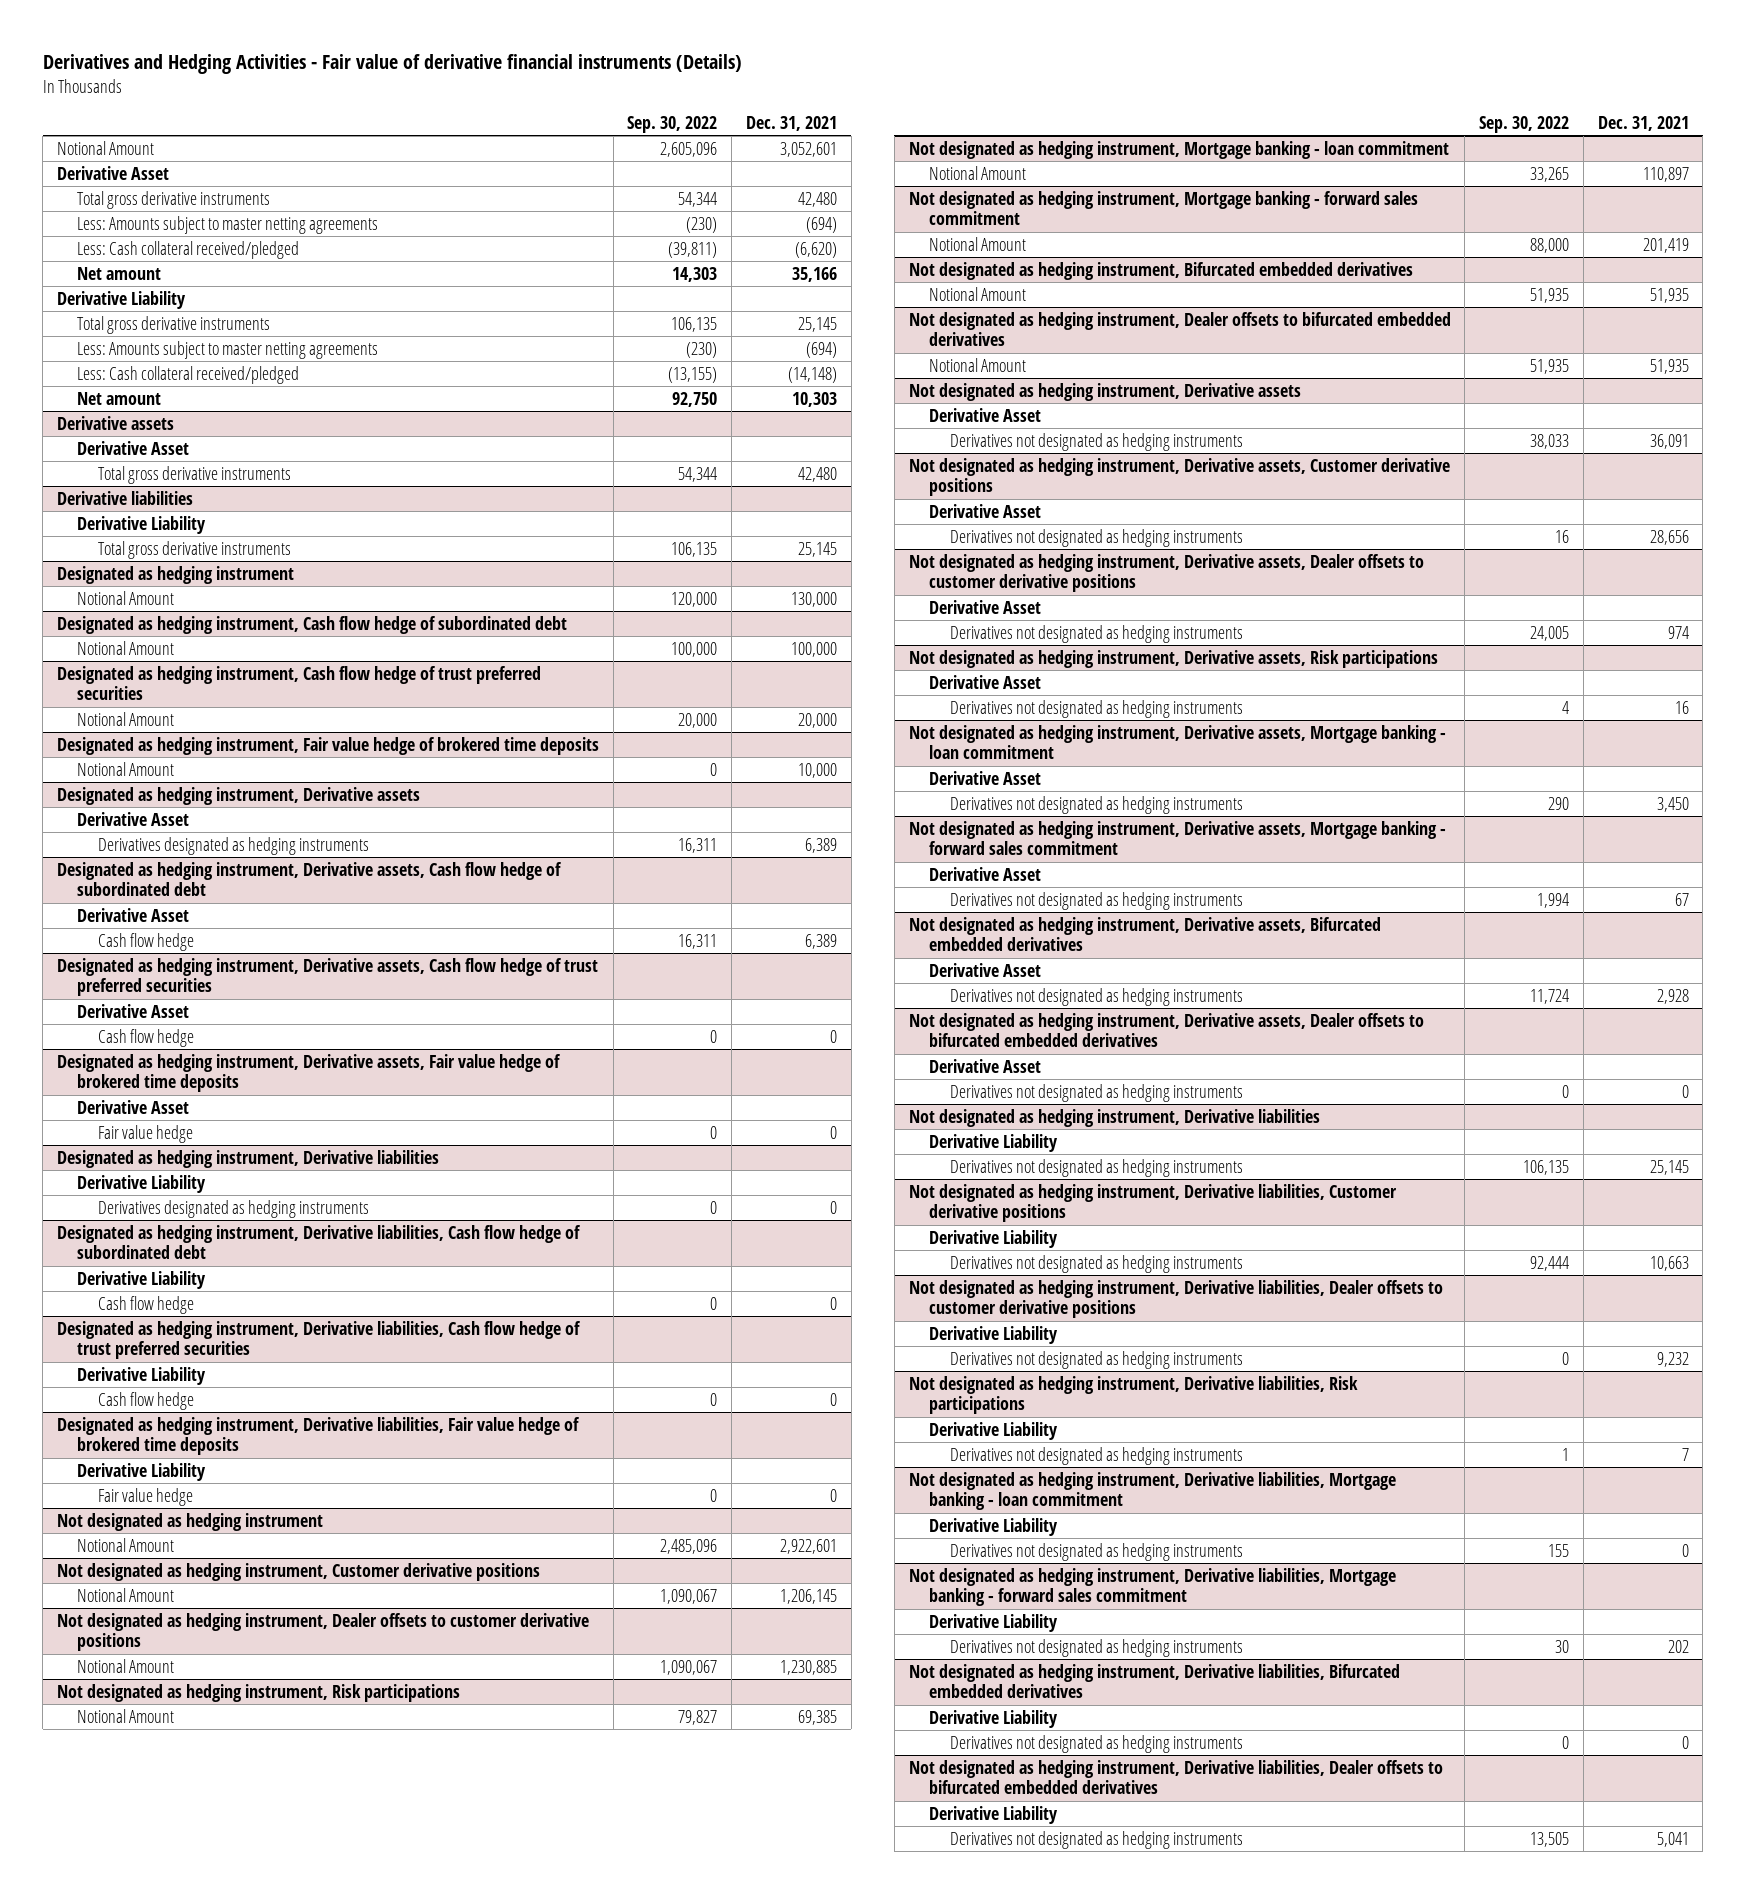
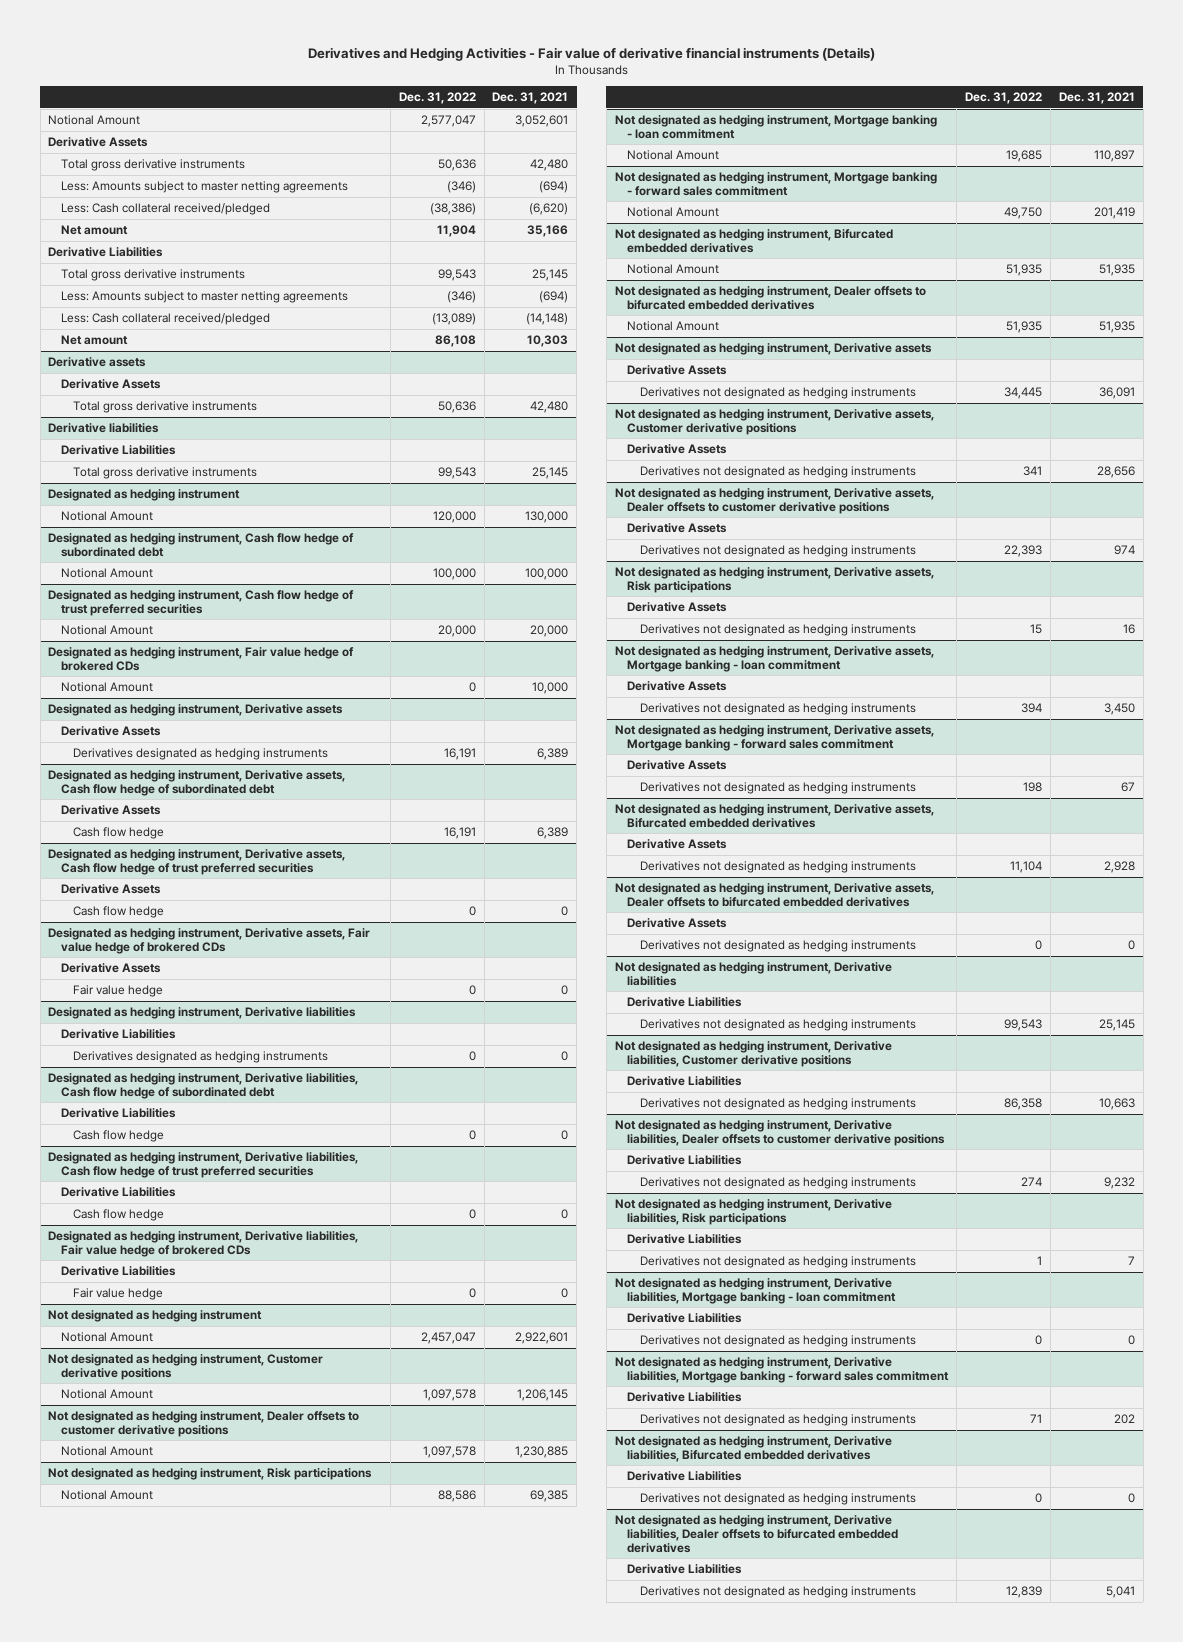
- | Sep. 30, 2022 | Dec. 31, 2021
+ | Dec. 31, 2022 | Dec. 31, 2021
- Derivative Asset
+ Derivative Assets
- Derivative Liability
+ Derivative Liabilities
@ Derivative assets
- Derivative Asset
+ Derivative Assets
@ Derivative liabilities
- Derivative Liability
+ Derivative Liabilities
- Designated as hedging instrument, Fair value hedge of brokered time deposits
+ Designated as hedging instrument, Fair value hedge of brokered CDs
@ Designated as hedging instrument, Derivative assets
- Derivative Asset
+ Derivative Assets
@ Designated as hedging instrument, Derivative assets, Cash flow hedge of subordinated debt
- Derivative Asset
+ Derivative Assets
@ Designated as hedging instrument, Derivative assets, Cash flow hedge of trust preferred securities
- Derivative Asset
+ Derivative Assets
- Designated as hedging instrument, Derivative assets, Fair value hedge of brokered time deposits
- Derivative Asset
+ Designated as hedging instrument, Derivative assets, Fair value hedge of brokered CDs
+ Derivative Assets
@ Designated as hedging instrument, Derivative liabilities
- Derivative Liability
+ Derivative Liabilities
@ Designated as hedging instrument, Derivative liabilities, Cash flow hedge of subordinated debt
- Derivative Liability
+ Derivative Liabilities
@ Designated as hedging instrument, Derivative liabilities, Cash flow hedge of trust preferred securities
- Derivative Liability
+ Derivative Liabilities
- Designated as hedging instrument, Derivative liabilities, Fair value hedge of brokered time deposits
- Derivative Liability
+ Designated as hedging instrument, Derivative liabilities, Fair value hedge of brokered CDs
+ Derivative Liabilities
@ Not designated as hedging instrument, Derivative assets
- Derivative Asset
+ Derivative Assets
@ Not designated as hedging instrument, Derivative assets, Customer derivative positions
- Derivative Asset
+ Derivative Assets
@ Not designated as hedging instrument, Derivative assets, Dealer offsets to customer derivative positions
- Derivative Asset
+ Derivative Assets
@ Not designated as hedging instrument, Derivative assets, Risk participations
- Derivative Asset
+ Derivative Assets
@ Not designated as hedging instrument, Derivative assets, Mortgage banking - loan commitment
- Derivative Asset
+ Derivative Assets
@ Not designated as hedging instrument, Derivative assets, Mortgage banking - forward sales commitment
- Derivative Asset
+ Derivative Assets
@ Not designated as hedging instrument, Derivative assets, Bifurcated embedded derivatives
- Derivative Asset
+ Derivative Assets
@ Not designated as hedging instrument, Derivative assets, Dealer offsets to bifurcated embedded derivatives
- Derivative Asset
+ Derivative Assets
@ Not designated as hedging instrument, Derivative liabilities
- Derivative Liability
+ Derivative Liabilities
@ Not designated as hedging instrument, Derivative liabilities, Customer derivative positions
- Derivative Liability
+ Derivative Liabilities
@ Not designated as hedging instrument, Derivative liabilities, Dealer offsets to customer derivative positions
- Derivative Liability
+ Derivative Liabilities
@ Not designated as hedging instrument, Derivative liabilities, Risk participations
- Derivative Liability
+ Derivative Liabilities
@ Not designated as hedging instrument, Derivative liabilities, Mortgage banking - loan commitment
- Derivative Liability
+ Derivative Liabilities
@ Not designated as hedging instrument, Derivative liabilities, Mortgage banking - forward sales commitment
- Derivative Liability
+ Derivative Liabilities
@ Not designated as hedging instrument, Derivative liabilities, Bifurcated embedded derivatives
- Derivative Liability
+ Derivative Liabilities
@ Not designated as hedging instrument, Derivative liabilities, Dealer offsets to bifurcated embedded derivatives
- Derivative Liability
+ Derivative Liabilities

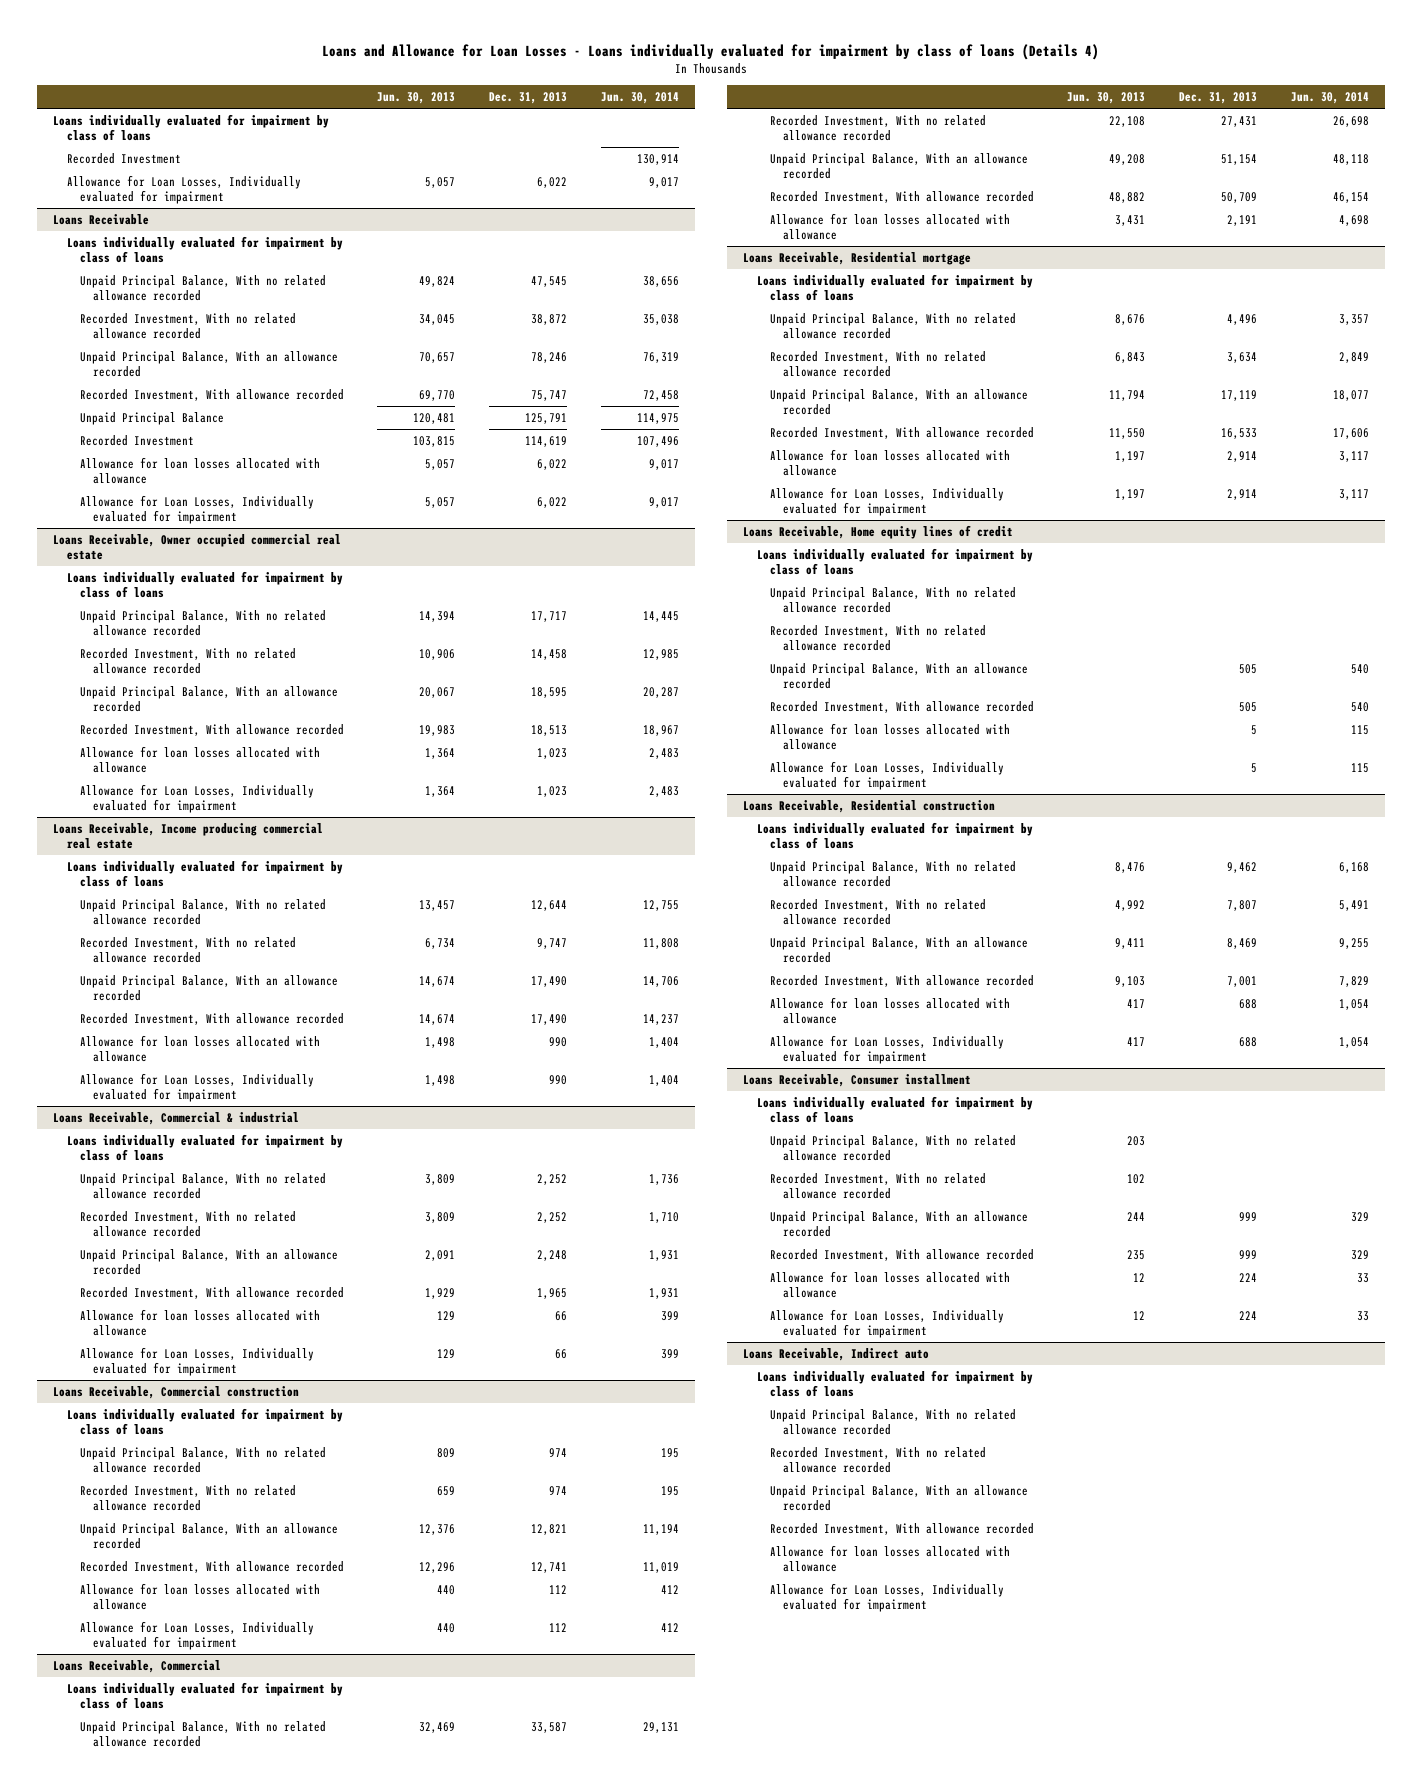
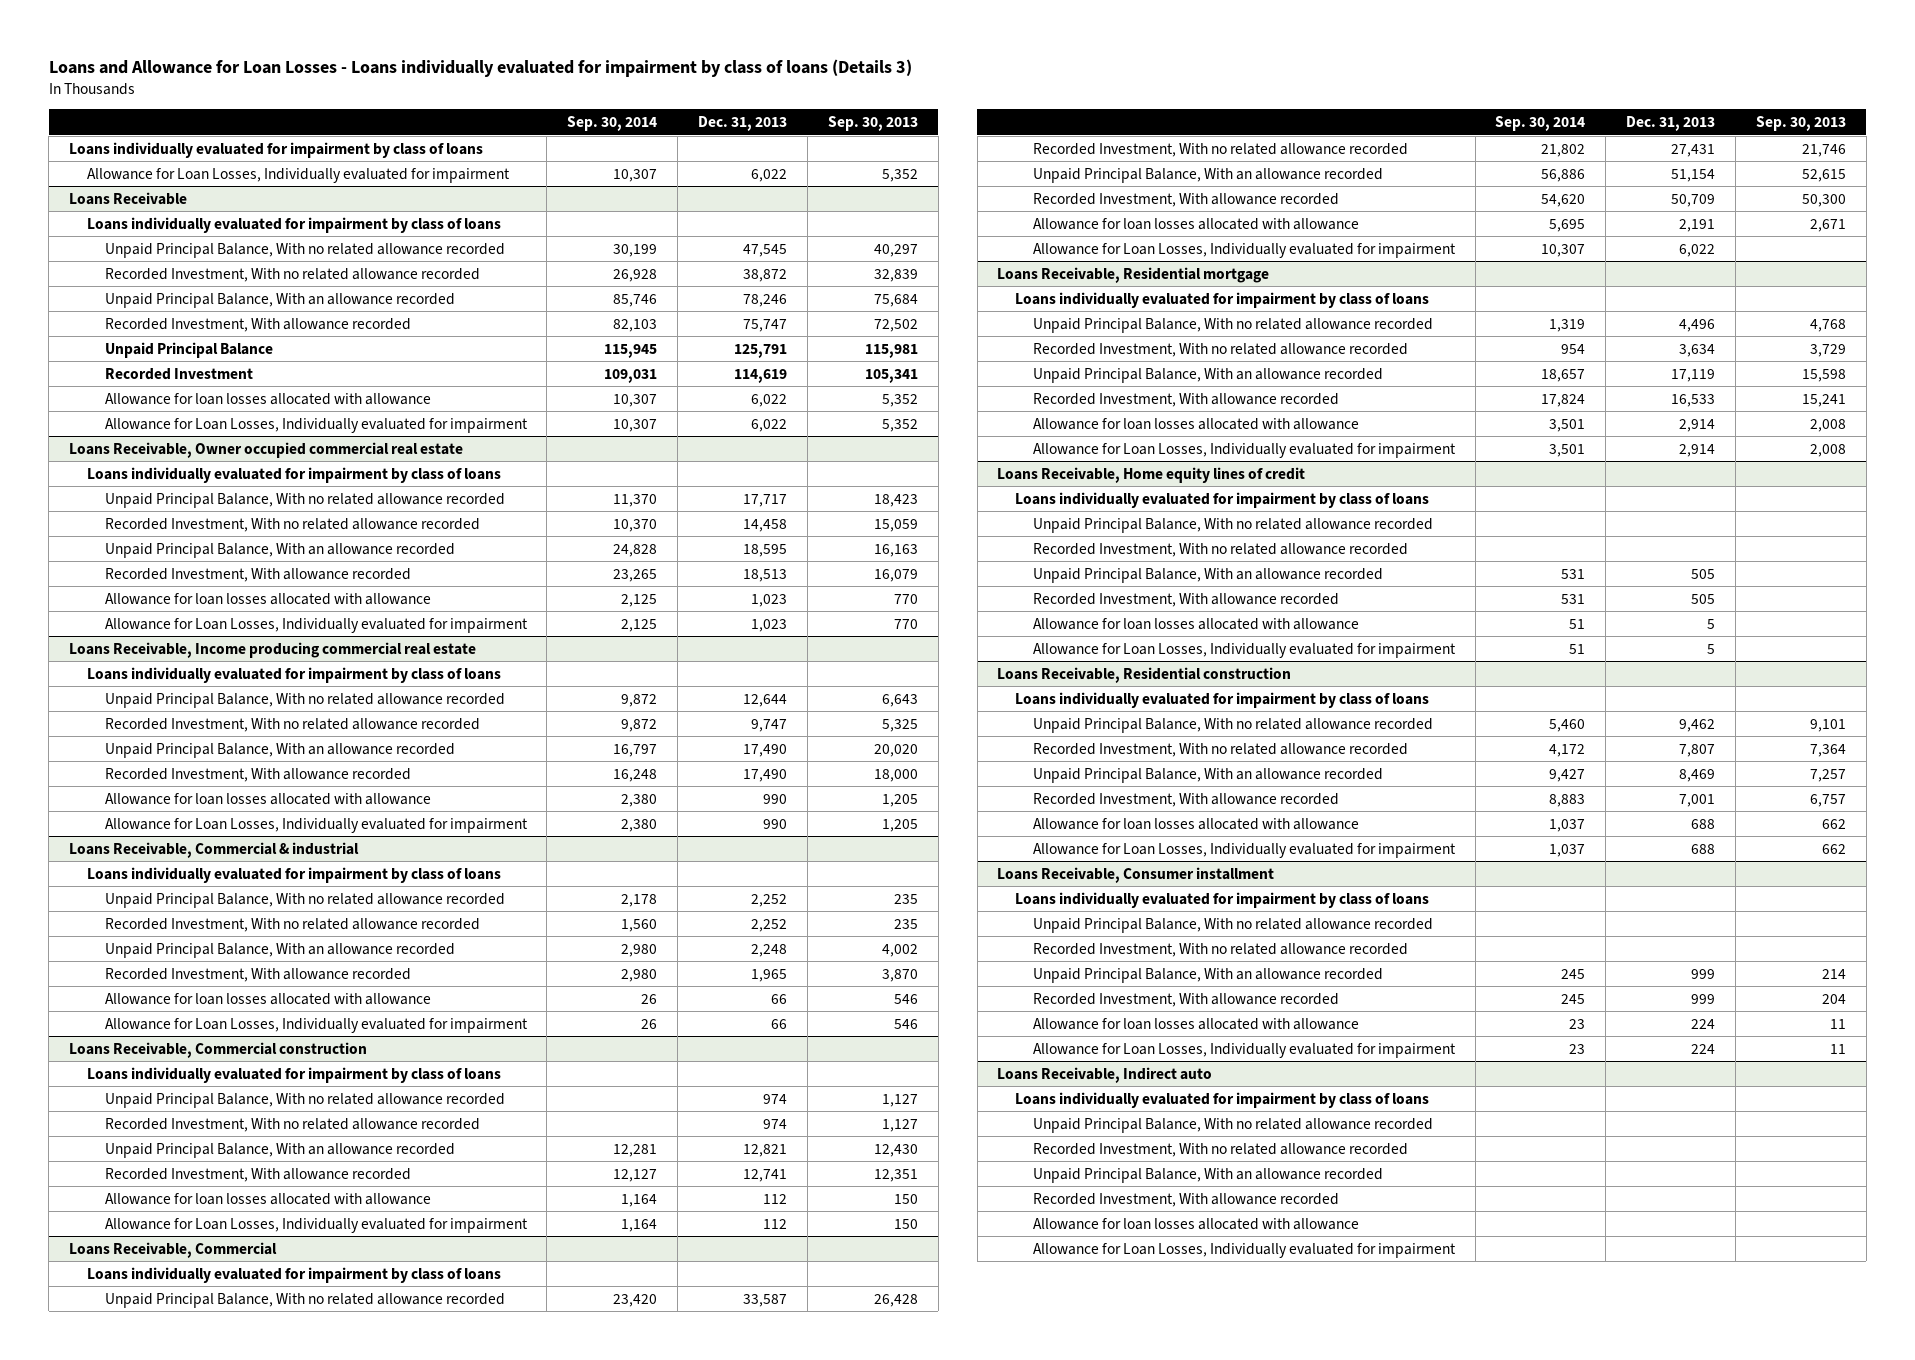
- Loans and Allowance for Loan Losses - Loans individually evaluated for impairment by class of loans (Details 4)
+ Loans and Allowance for Loan Losses - Loans individually evaluated for impairment by class of loans (Details 3)
- | Jun. 30, 2013 | Dec. 31, 2013 | Jun. 30, 2014
+ | Sep. 30, 2014 | Dec. 31, 2013 | Sep. 30, 2013
- Recorded Investment | | | 130,914
@ Loans Receivable, Commercial
+ Allowance for Loan Losses, Individually evaluated for impairment | 10,307 | 6,022 |

